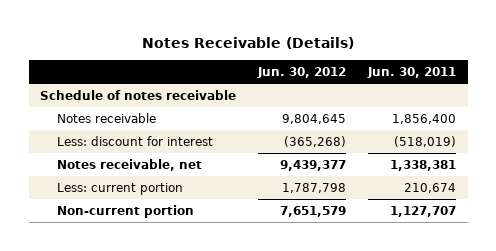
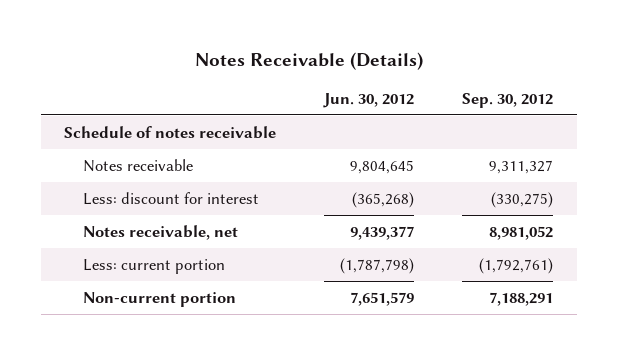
- | Jun. 30, 2012 | Jun. 30, 2011
+ | Jun. 30, 2012 | Sep. 30, 2012
- Less: current portion | 1,787,798 | 210,674
+ Less: current portion | (1,787,798) | (1,792,761)

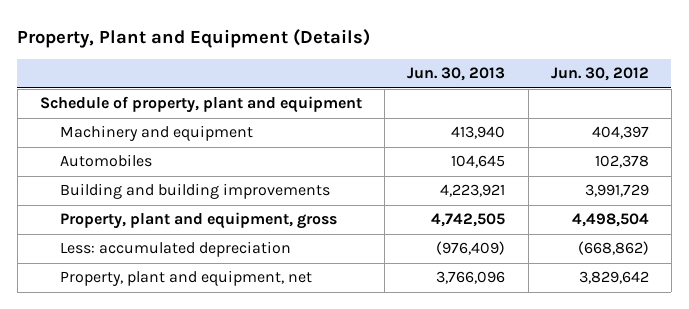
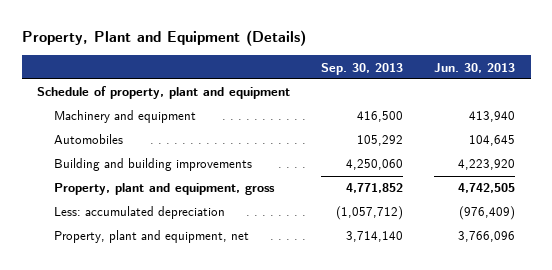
- | Jun. 30, 2013 | Jun. 30, 2012
+ | Sep. 30, 2013 | Jun. 30, 2013
- Building and building improvements | 4,223,921 | 3,991,729
+ Building and building improvements | 4,250,060 | 4,223,920

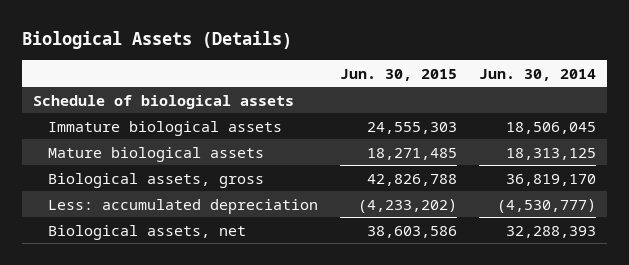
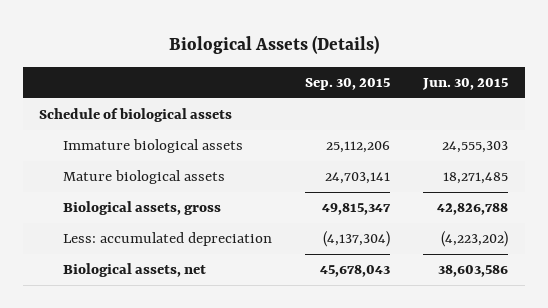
- | Jun. 30, 2015 | Jun. 30, 2014
+ | Sep. 30, 2015 | Jun. 30, 2015
- Less: accumulated depreciation | (4,233,202) | (4,530,777)
+ Less: accumulated depreciation | (4,137,304) | (4,223,202)

